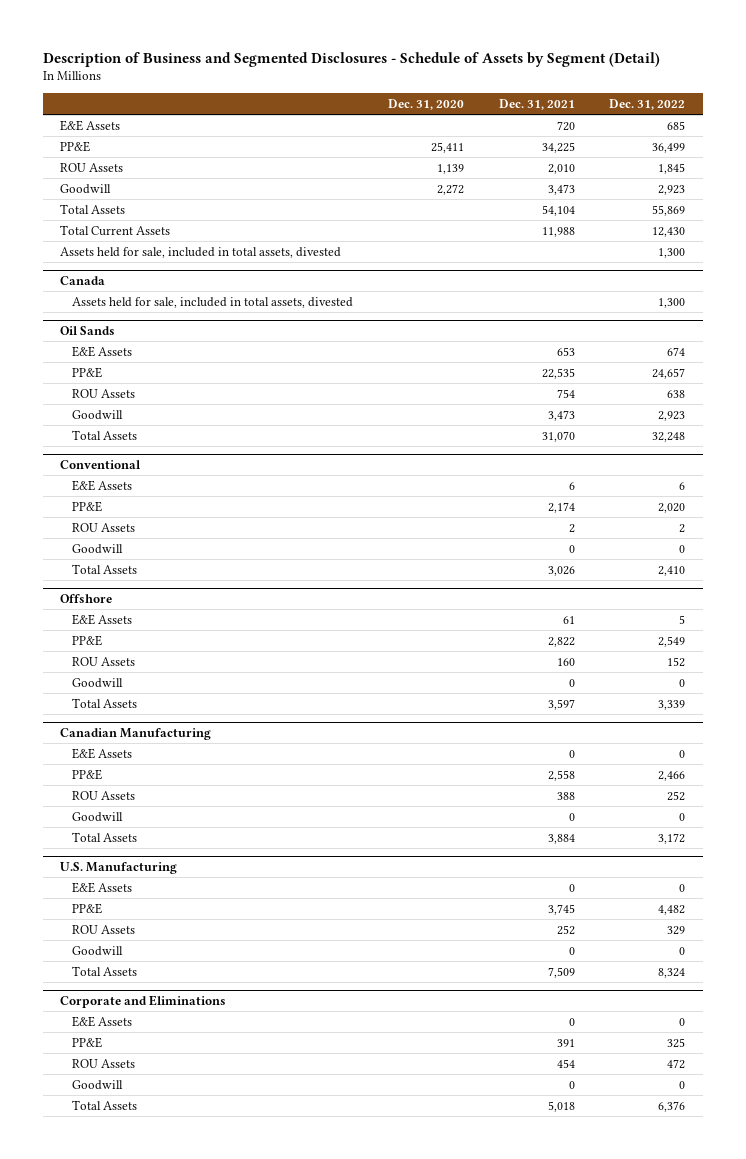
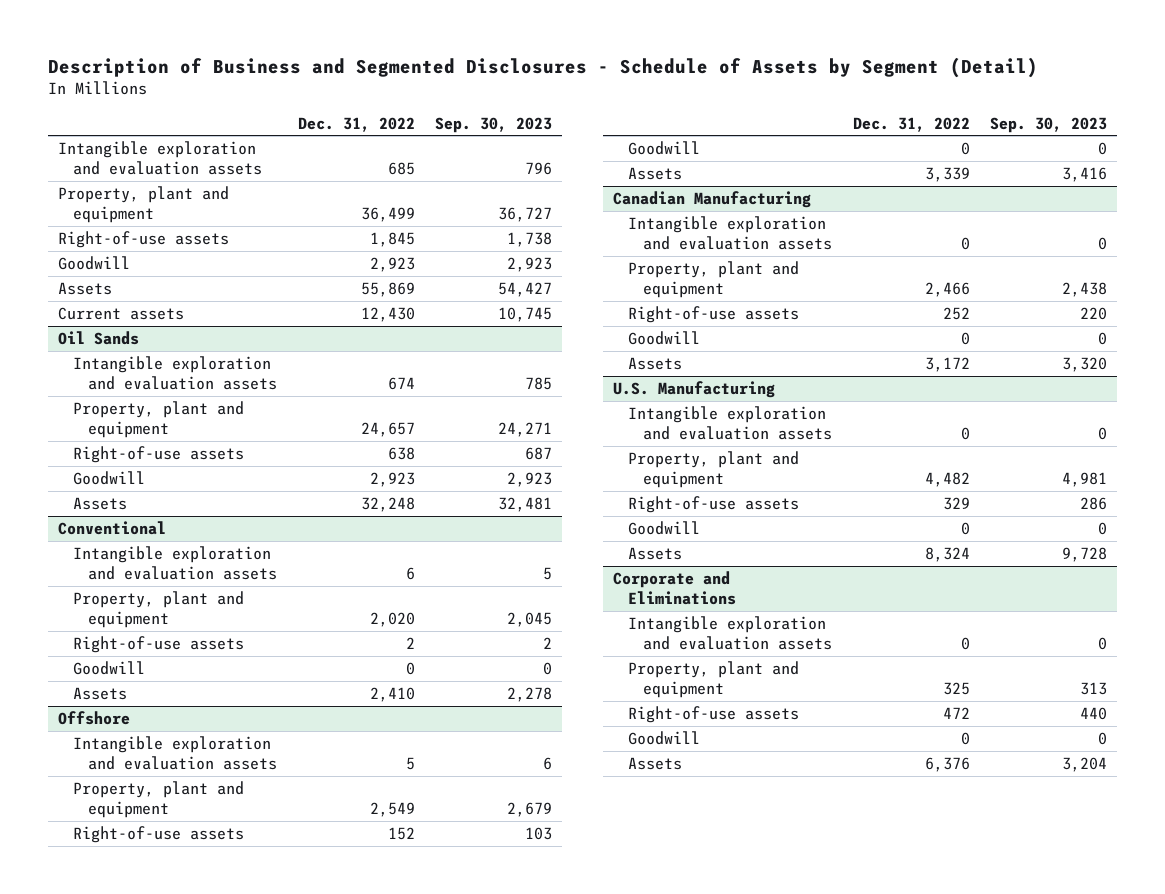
- | Dec. 31, 2020 | Dec. 31, 2021 | Dec. 31, 2022
+ | Dec. 31, 2022 | Sep. 30, 2023
- E&E Assets | | 720 | 685
- PP&E | 25,411 | 34,225 | 36,499
- ROU Assets | 1,139 | 2,010 | 1,845
+ Intangible exploration and evaluation assets | 685 | 796
+ Property, plant and equipment | 36,499 | 36,727
+ Right-of-use assets | 1,845 | 1,738
- Total Assets | | 54,104 | 55,869
- Total Current Assets | | 11,988 | 12,430
- Assets held for sale, included in total assets, divested | | | 1,300
- Canada
- Assets held for sale, included in total assets, divested | | | 1,300
+ Assets | 55,869 | 54,427
+ Current assets | 12,430 | 10,745
@ Oil Sands
- E&E Assets | | 653 | 674
- PP&E | | 22,535 | 24,657
- ROU Assets | | 754 | 638
+ Intangible exploration and evaluation assets | 674 | 785
+ Property, plant and equipment | 24,657 | 24,271
+ Right-of-use assets | 638 | 687
- Total Assets | | 31,070 | 32,248
+ Assets | 32,248 | 32,481
@ Conventional
- E&E Assets | | 6 | 6
- PP&E | | 2,174 | 2,020
- ROU Assets | | 2 | 2
+ Intangible exploration and evaluation assets | 6 | 5
+ Property, plant and equipment | 2,020 | 2,045
+ Right-of-use assets | 2 | 2
- Total Assets | | 3,026 | 2,410
+ Assets | 2,410 | 2,278
@ Offshore
- E&E Assets | | 61 | 5
- PP&E | | 2,822 | 2,549
- ROU Assets | | 160 | 152
+ Intangible exploration and evaluation assets | 5 | 6
+ Property, plant and equipment | 2,549 | 2,679
+ Right-of-use assets | 152 | 103
- Total Assets | | 3,597 | 3,339
+ Assets | 3,339 | 3,416
@ Canadian Manufacturing
- E&E Assets | | 0 | 0
- PP&E | | 2,558 | 2,466
- ROU Assets | | 388 | 252
+ Intangible exploration and evaluation assets | 0 | 0
+ Property, plant and equipment | 2,466 | 2,438
+ Right-of-use assets | 252 | 220
- Total Assets | | 3,884 | 3,172
+ Assets | 3,172 | 3,320
@ U.S. Manufacturing
- E&E Assets | | 0 | 0
- PP&E | | 3,745 | 4,482
- ROU Assets | | 252 | 329
+ Intangible exploration and evaluation assets | 0 | 0
+ Property, plant and equipment | 4,482 | 4,981
+ Right-of-use assets | 329 | 286
- Total Assets | | 7,509 | 8,324
+ Assets | 8,324 | 9,728
@ Corporate and Eliminations
- E&E Assets | | 0 | 0
- PP&E | | 391 | 325
- ROU Assets | | 454 | 472
+ Intangible exploration and evaluation assets | 0 | 0
+ Property, plant and equipment | 325 | 313
+ Right-of-use assets | 472 | 440
- Total Assets | | 5,018 | 6,376
+ Assets | 6,376 | 3,204

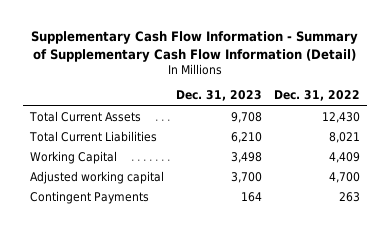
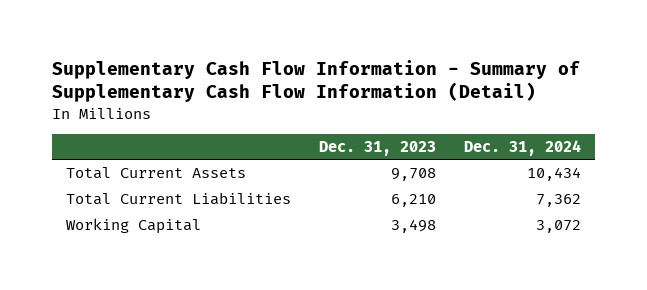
- | Dec. 31, 2023 | Dec. 31, 2022
+ | Dec. 31, 2023 | Dec. 31, 2024
- Adjusted working capital | 3,700 | 4,700
- Contingent Payments | 164 | 263

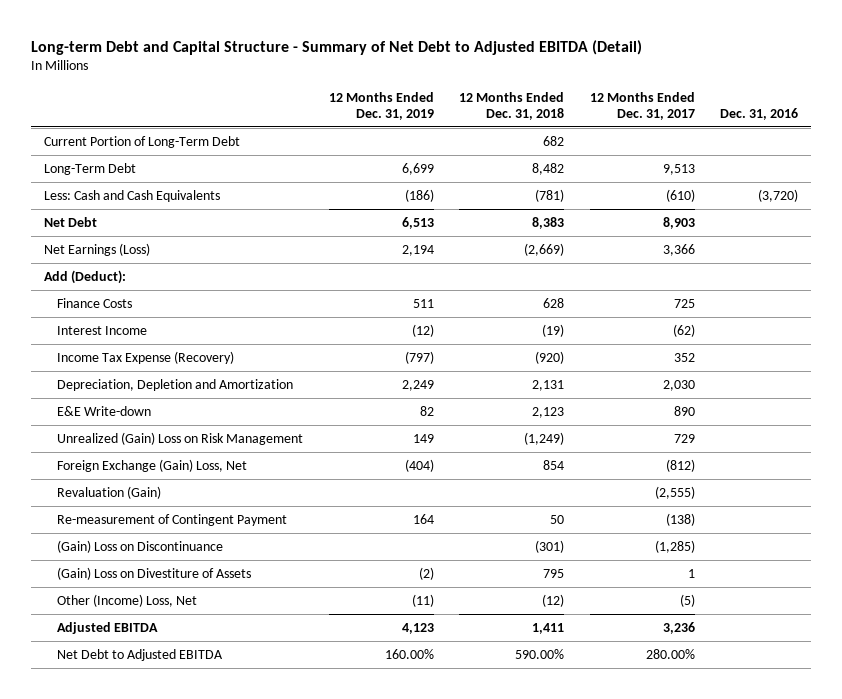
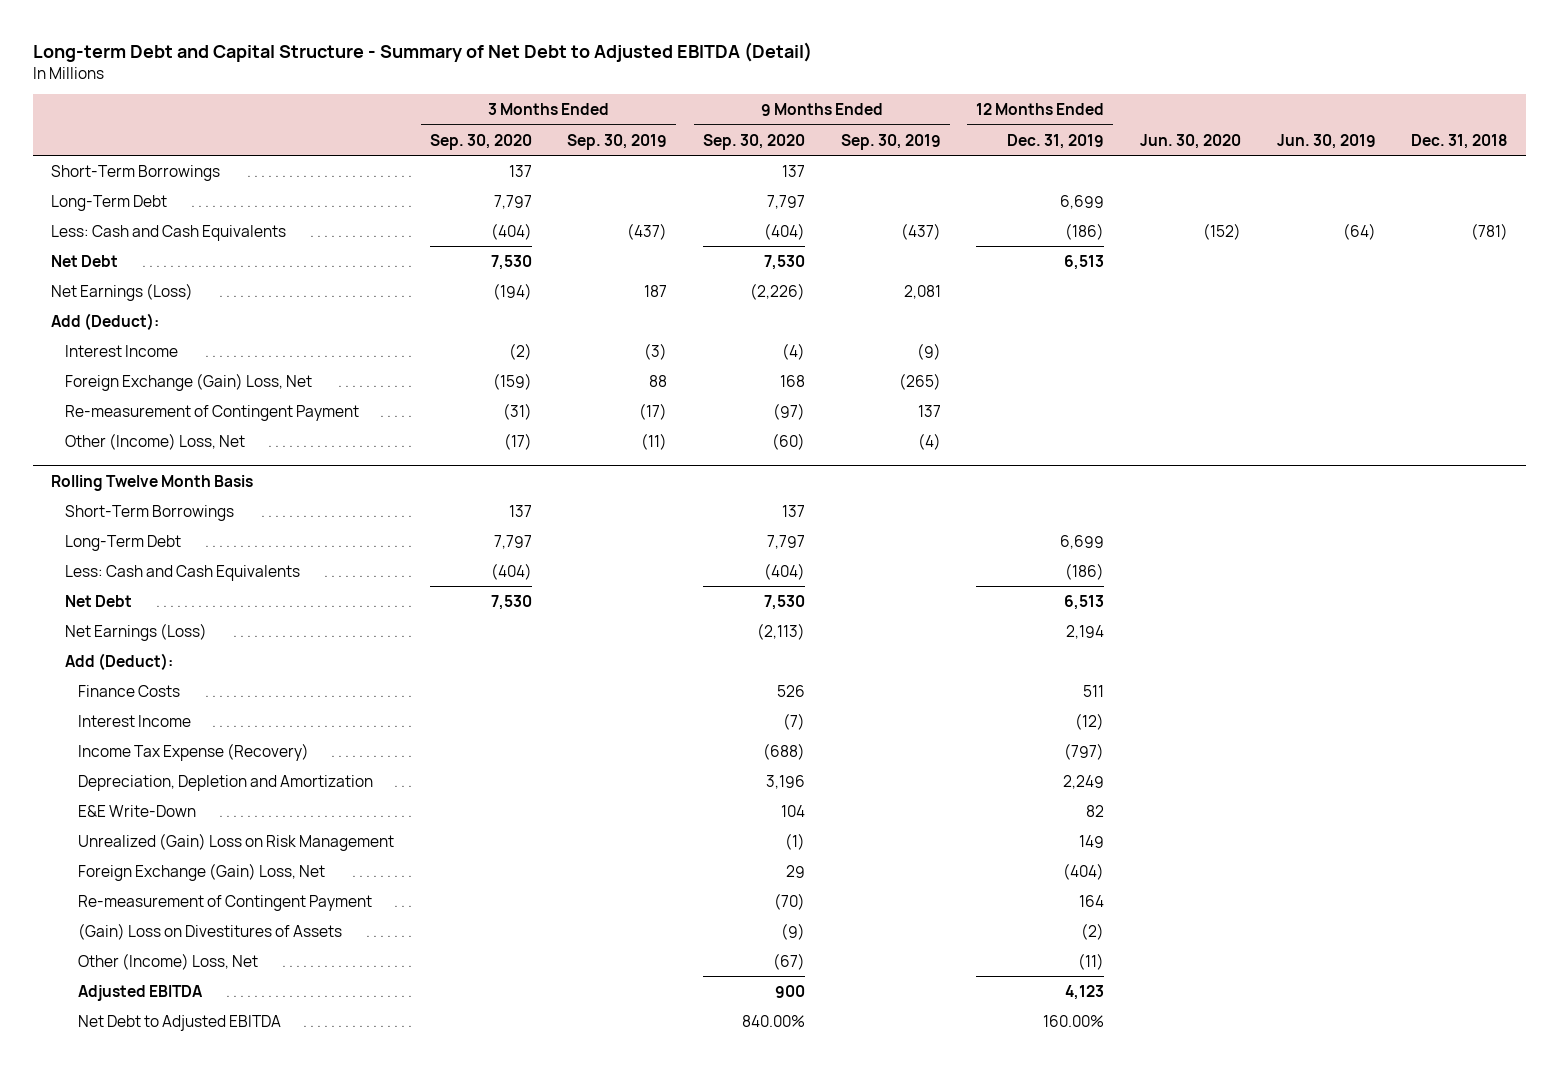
- | 12 Months Ended Dec. 31, 2019 | 12 Months Ended Dec. 31, 2018 | 12 Months Ended Dec. 31, 2017 | Dec. 31, 2016
+ | 3 Months Ended Sep. 30, 2020 | 3 Months Ended Sep. 30, 2019 | 9 Months Ended Sep. 30, 2020 | 9 Months Ended Sep. 30, 2019 | 12 Months Ended Dec. 31, 2019 | Jun. 30, 2020 | Jun. 30, 2019 | Dec. 31, 2018
- Current Portion of Long-Term Debt | | 682 | |
+ Short-Term Borrowings | 137 | | 137 | | | | |
+ Net Earnings (Loss) | (194) | 187 | (2,226) | 2,081 | | | |
+ Add (Deduct):
+ Interest Income | (2) | (3) | (4) | (9) | | | |
+ Foreign Exchange (Gain) Loss, Net | (159) | 88 | 168 | (265) | | | |
+ Re-measurement of Contingent Payment | (31) | (17) | (97) | 137 | | | |
+ Other (Income) Loss, Net | (17) | (11) | (60) | (4) | | | |
+ Rolling Twelve Month Basis
+ Short-Term Borrowings | 137 | | 137 | | | | |
+ Long-Term Debt | 7,797 | | 7,797 | | 6,699 | | |
+ Less: Cash and Cash Equivalents | (404) | | (404) | | (186) | | |
+ Net Debt | 7,530 | | 7,530 | | 6,513 | | |
- E&E Write-down | 82 | 2,123 | 890 |
+ E&E Write-Down | | | 104 | | 82 | | |
- Revaluation (Gain) | | | (2,555) |
- (Gain) Loss on Discontinuance | | (301) | (1,285) |
- (Gain) Loss on Divestiture of Assets | (2) | 795 | 1 |
+ (Gain) Loss on Divestitures of Assets | | | (9) | | (2) | | |

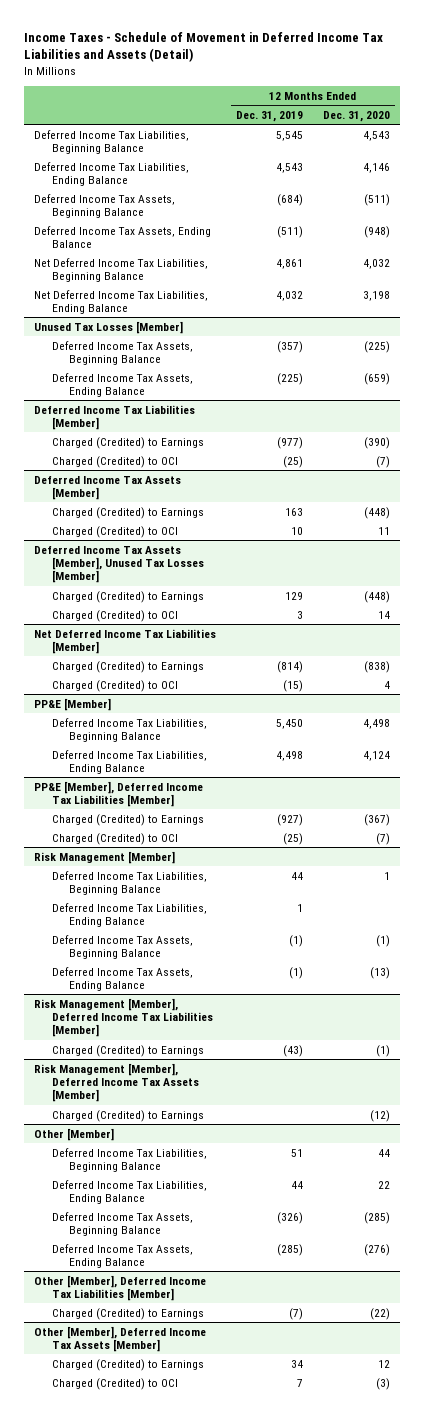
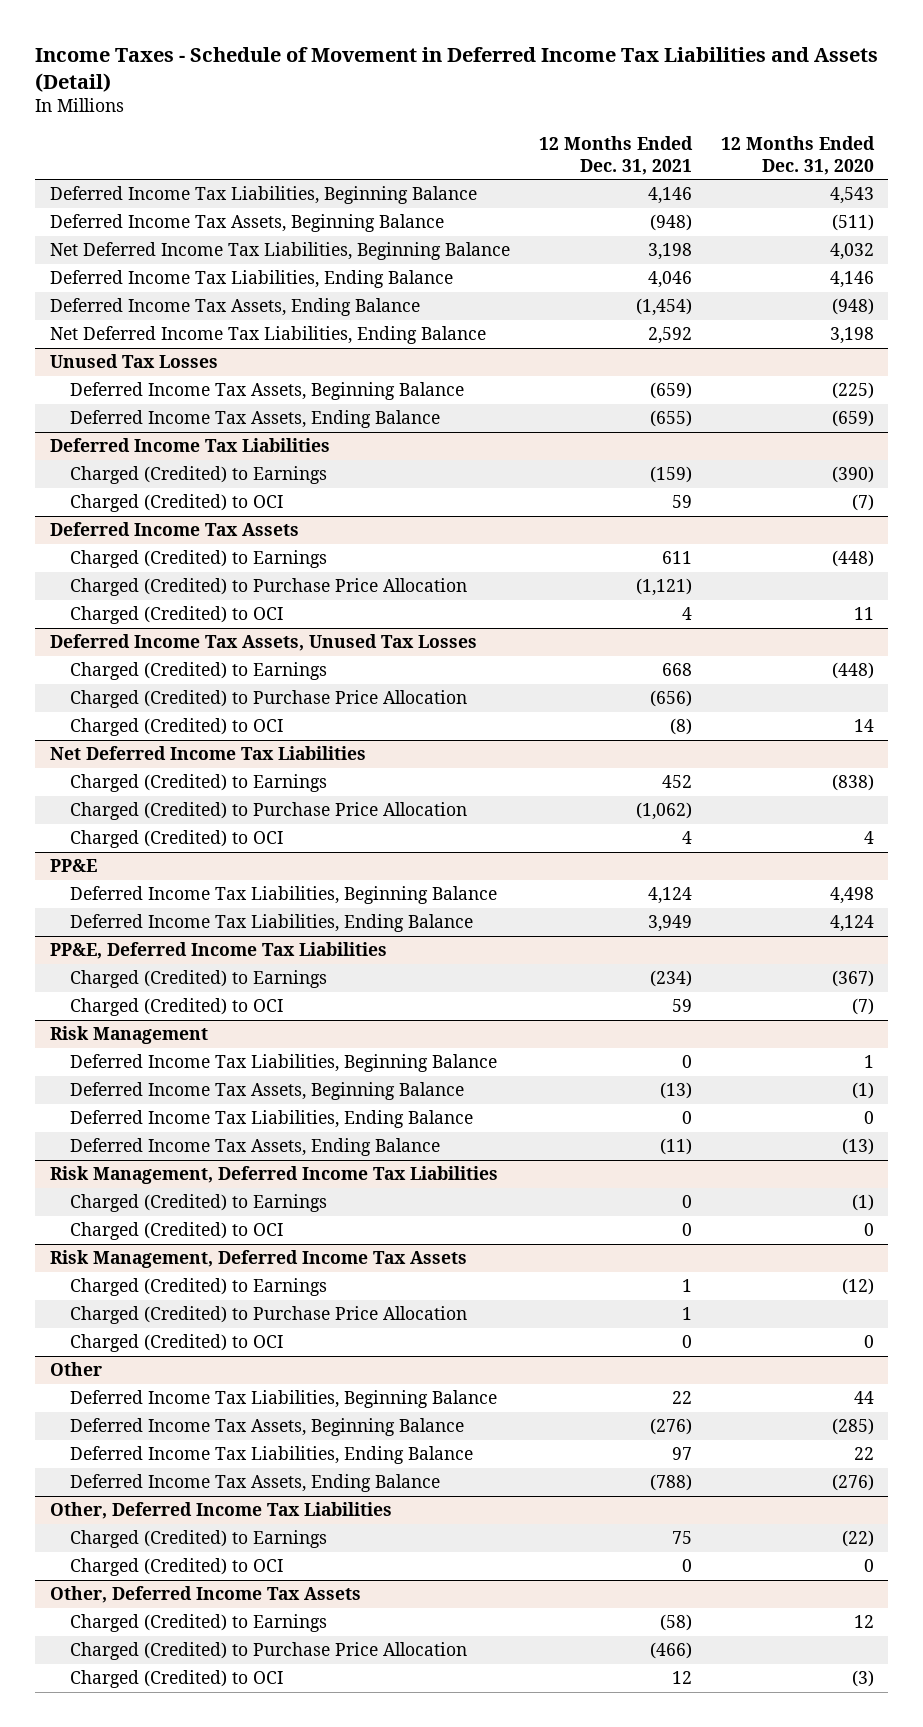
- | 12 Months Ended Dec. 31, 2019 | 12 Months Ended Dec. 31, 2020
+ | 12 Months Ended Dec. 31, 2021 | 12 Months Ended Dec. 31, 2020
moved down: Deferred Income Tax Liabilities, Ending Balance | 4,046 | 4,146
moved down: Deferred Income Tax Assets, Ending Balance | (1,454) | (948)
- Unused Tax Losses [Member]
+ Unused Tax Losses
- Deferred Income Tax Liabilities [Member]
+ Deferred Income Tax Liabilities
- Deferred Income Tax Assets [Member]
+ Deferred Income Tax Assets
+ Charged (Credited) to Purchase Price Allocation | (1,121) |
- Deferred Income Tax Assets [Member], Unused Tax Losses [Member]
+ Deferred Income Tax Assets, Unused Tax Losses
+ Charged (Credited) to Purchase Price Allocation | (656) |
- Net Deferred Income Tax Liabilities [Member]
+ Net Deferred Income Tax Liabilities
+ Charged (Credited) to Purchase Price Allocation | (1,062) |
- PP&E [Member]
+ PP&E
- PP&E [Member], Deferred Income Tax Liabilities [Member]
+ PP&E, Deferred Income Tax Liabilities
- Risk Management [Member]
+ Risk Management
- Deferred Income Tax Liabilities, Ending Balance | 1 |
+ Deferred Income Tax Liabilities, Ending Balance | 0 | 0
- Risk Management [Member], Deferred Income Tax Liabilities [Member]
+ Risk Management, Deferred Income Tax Liabilities
- Risk Management [Member], Deferred Income Tax Assets [Member]
+ Charged (Credited) to OCI | 0 | 0
+ Risk Management, Deferred Income Tax Assets
- Other [Member]
+ Charged (Credited) to Purchase Price Allocation | 1 |
+ Charged (Credited) to OCI | 0 | 0
+ Other
- Deferred Income Tax Liabilities, Ending Balance | 44 | 22
+ Deferred Income Tax Liabilities, Ending Balance | 97 | 22
- Other [Member], Deferred Income Tax Liabilities [Member]
+ Other, Deferred Income Tax Liabilities
- Other [Member], Deferred Income Tax Assets [Member]
+ Charged (Credited) to OCI | 0 | 0
+ Other, Deferred Income Tax Assets
+ Charged (Credited) to Purchase Price Allocation | (466) |

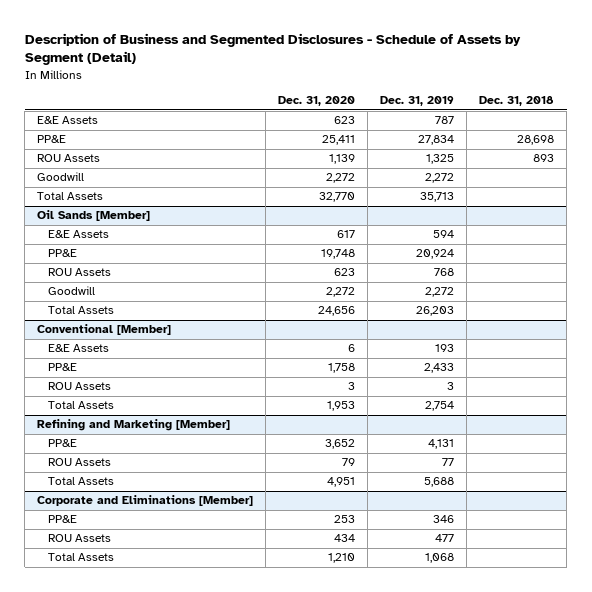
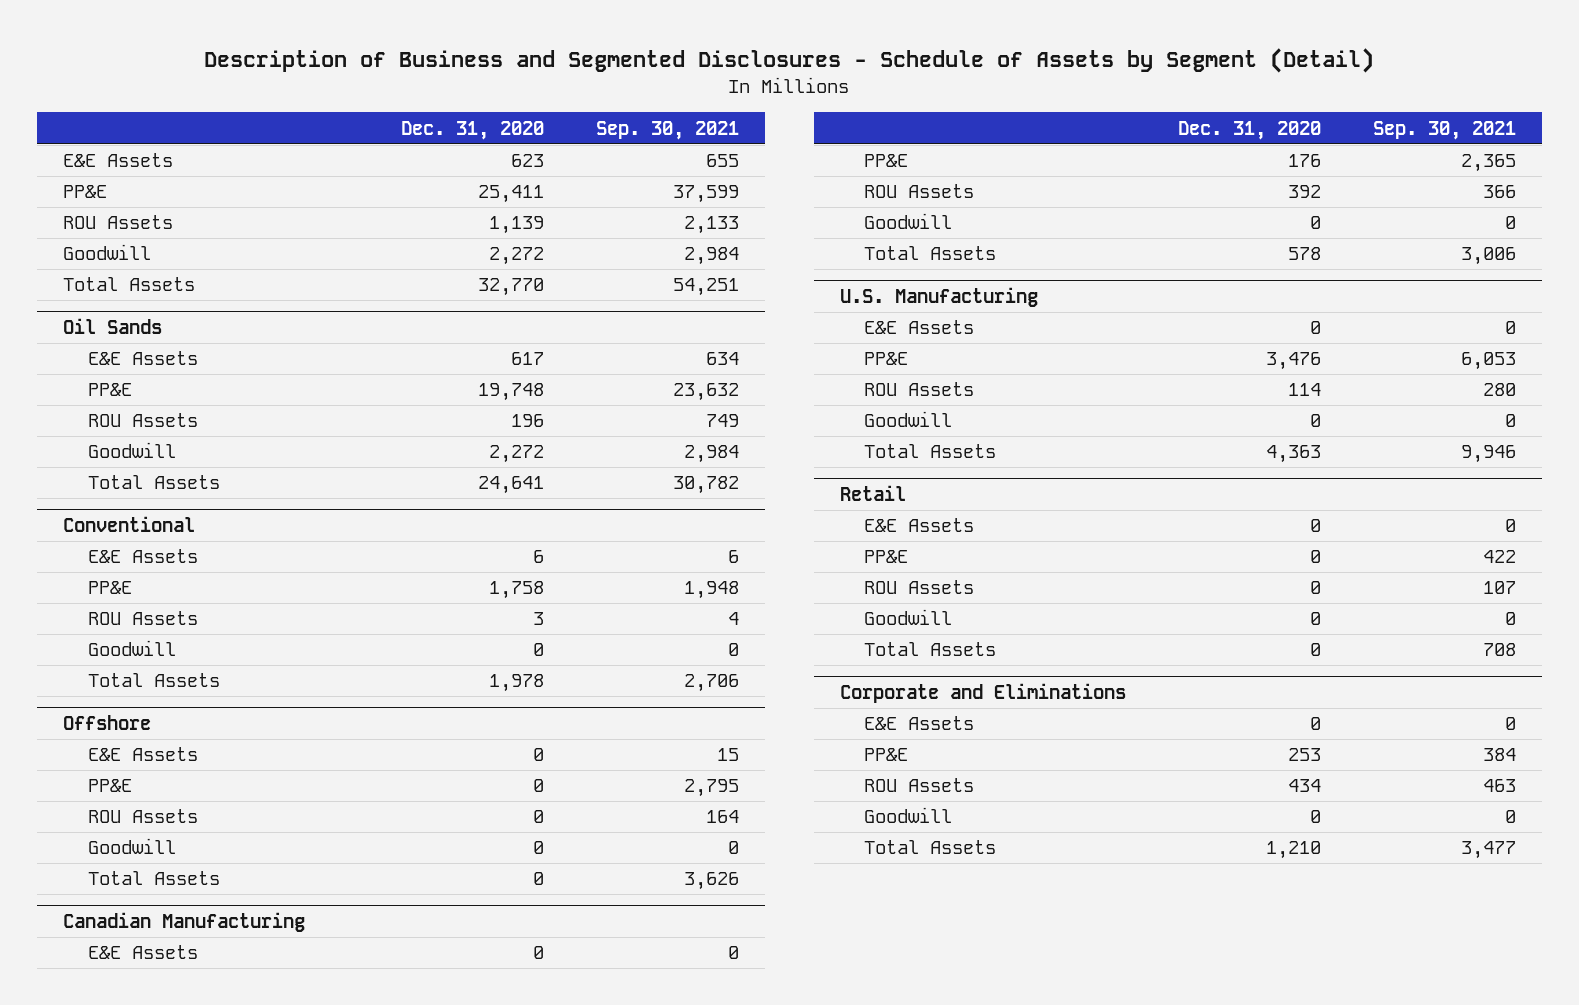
- | Dec. 31, 2020 | Dec. 31, 2019 | Dec. 31, 2018
+ | Dec. 31, 2020 | Sep. 30, 2021
- Oil Sands [Member]
+ Oil Sands
- ROU Assets | 623 | 768 |
+ ROU Assets | 196 | 749
- Total Assets | 24,656 | 26,203 |
- Conventional [Member]
+ Total Assets | 24,641 | 30,782
+ Conventional
- Total Assets | 1,953 | 2,754 |
- Refining and Marketing [Member]
- PP&E | 3,652 | 4,131 |
- ROU Assets | 79 | 77 |
- Total Assets | 4,951 | 5,688 |
- Corporate and Eliminations [Member]
+ Goodwill | 0 | 0
+ Total Assets | 1,978 | 2,706
+ Offshore
+ E&E Assets | 0 | 15
+ PP&E | 0 | 2,795
+ ROU Assets | 0 | 164
+ Goodwill | 0 | 0
+ Total Assets | 0 | 3,626
+ Canadian Manufacturing
+ E&E Assets | 0 | 0
+ PP&E | 176 | 2,365
+ ROU Assets | 392 | 366
+ Goodwill | 0 | 0
+ Total Assets | 578 | 3,006
+ U.S. Manufacturing
+ E&E Assets | 0 | 0
+ PP&E | 3,476 | 6,053
+ ROU Assets | 114 | 280
+ Goodwill | 0 | 0
+ Total Assets | 4,363 | 9,946
+ Retail
+ E&E Assets | 0 | 0
+ PP&E | 0 | 422
+ ROU Assets | 0 | 107
+ Goodwill | 0 | 0
+ Total Assets | 0 | 708
+ Corporate and Eliminations
+ E&E Assets | 0 | 0
+ Goodwill | 0 | 0

